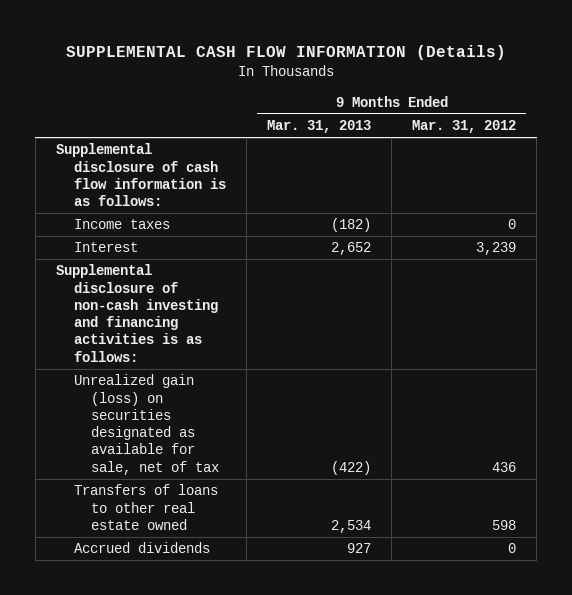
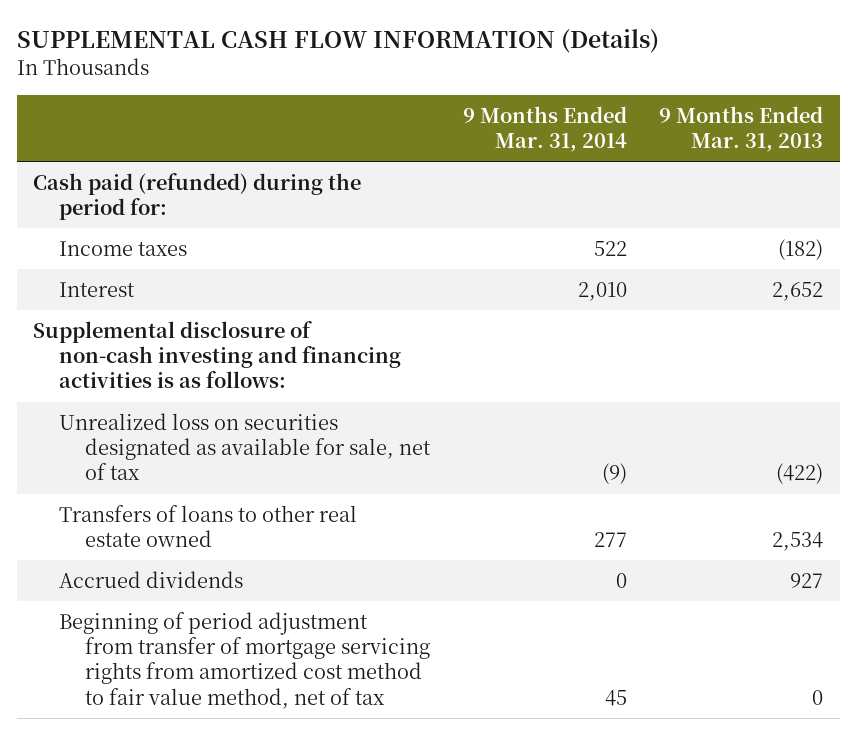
- | 9 Months Ended Mar. 31, 2013 | 9 Months Ended Mar. 31, 2012
+ | 9 Months Ended Mar. 31, 2014 | 9 Months Ended Mar. 31, 2013
- Supplemental disclosure of cash flow information is as follows:
+ Cash paid (refunded) during the period for:
- Unrealized gain (loss) on securities designated as available for sale, net of tax | (422) | 436
+ Unrealized loss on securities designated as available for sale, net of tax | (9) | (422)
+ Beginning of period adjustment from transfer of mortgage servicing rights from amortized cost method to fair value method, net of tax | 45 | 0

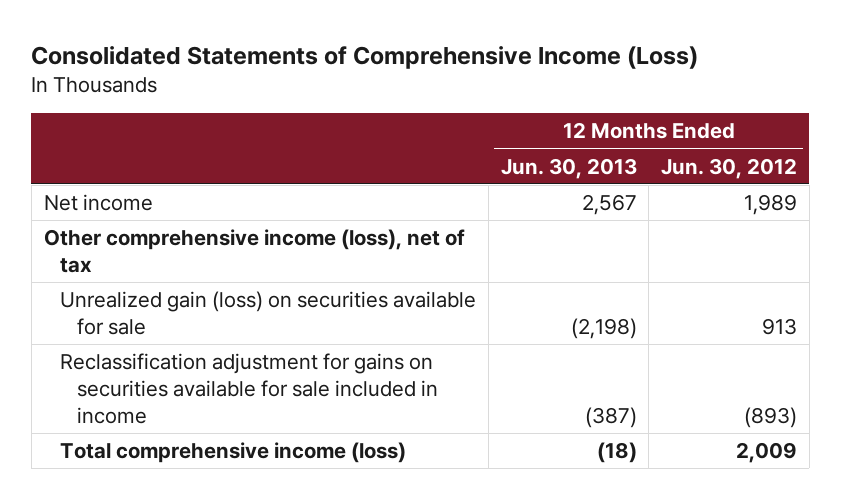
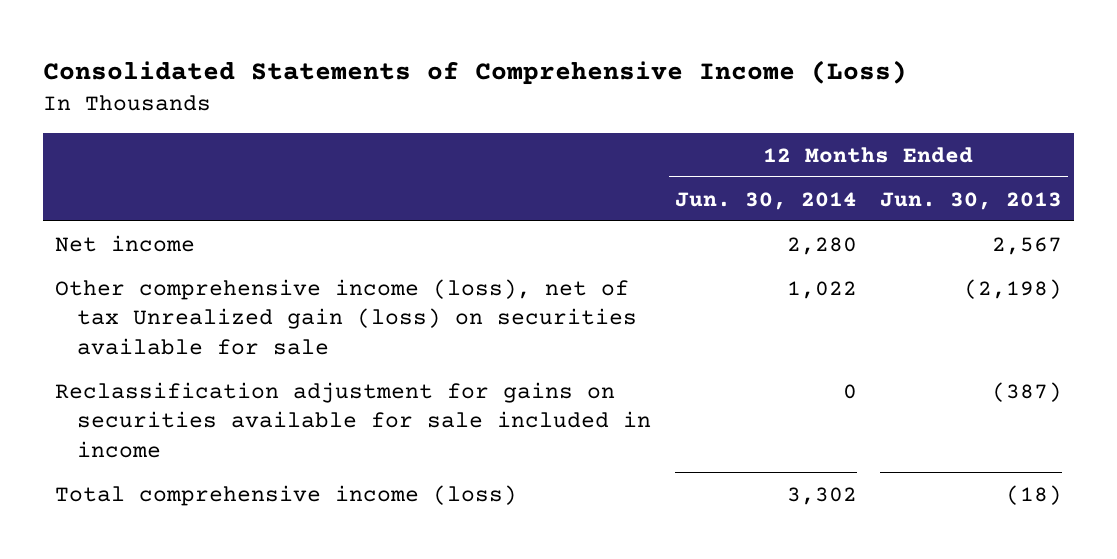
- | 12 Months Ended Jun. 30, 2013 | 12 Months Ended Jun. 30, 2012
+ | 12 Months Ended Jun. 30, 2014 | 12 Months Ended Jun. 30, 2013
- Other comprehensive income (loss), net of tax
- Unrealized gain (loss) on securities available for sale | (2,198) | 913
+ Other comprehensive income (loss), net of tax Unrealized gain (loss) on securities available for sale | 1,022 | (2,198)

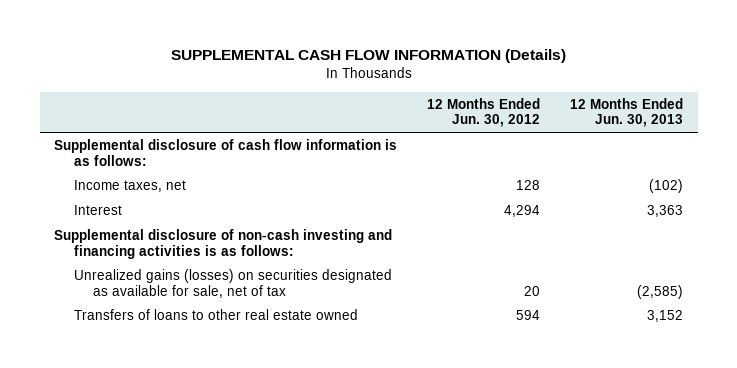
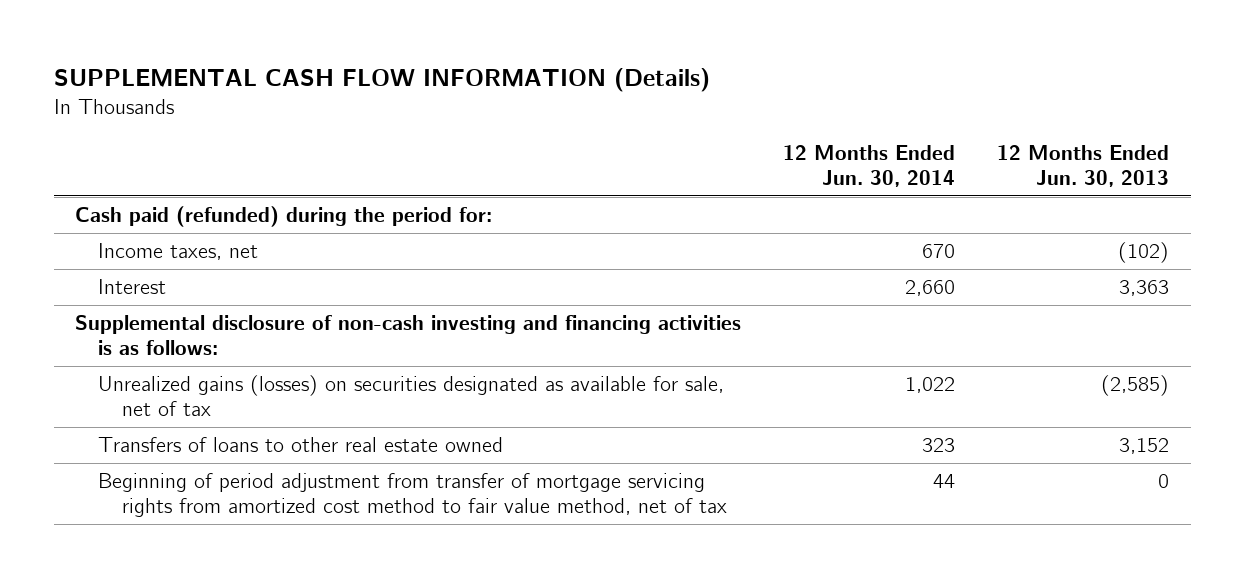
- | 12 Months Ended Jun. 30, 2012 | 12 Months Ended Jun. 30, 2013
+ | 12 Months Ended Jun. 30, 2014 | 12 Months Ended Jun. 30, 2013
- Supplemental disclosure of cash flow information is as follows:
+ Cash paid (refunded) during the period for:
+ Beginning of period adjustment from transfer of mortgage servicing rights from amortized cost method to fair value method, net of tax | 44 | 0

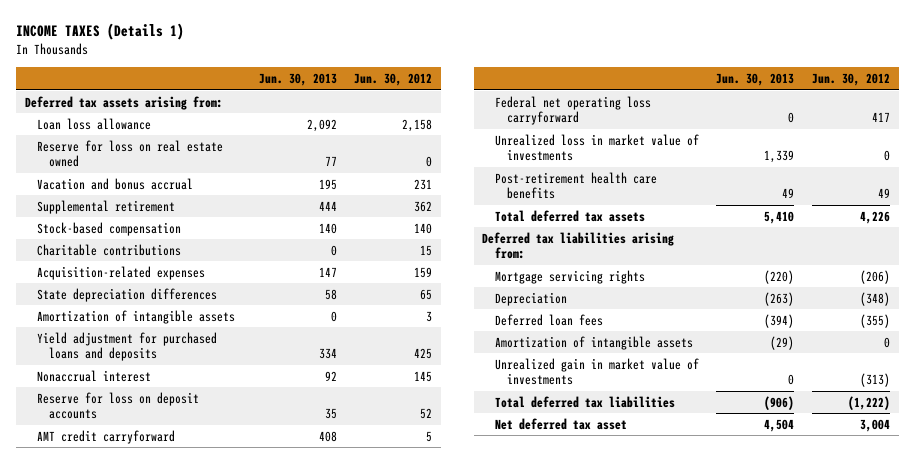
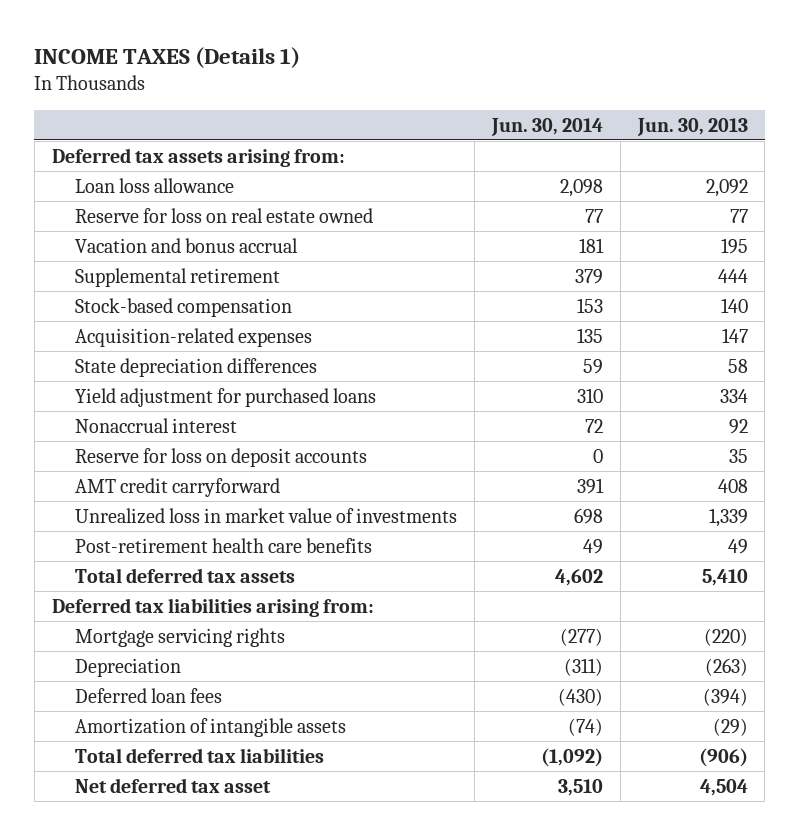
- | Jun. 30, 2013 | Jun. 30, 2012
+ | Jun. 30, 2014 | Jun. 30, 2013
- Charitable contributions | 0 | 15
- Amortization of intangible assets | 0 | 3
- Yield adjustment for purchased loans and deposits | 334 | 425
+ Yield adjustment for purchased loans | 310 | 334
- Federal net operating loss carryforward | 0 | 417
- Unrealized gain in market value of investments | 0 | (313)

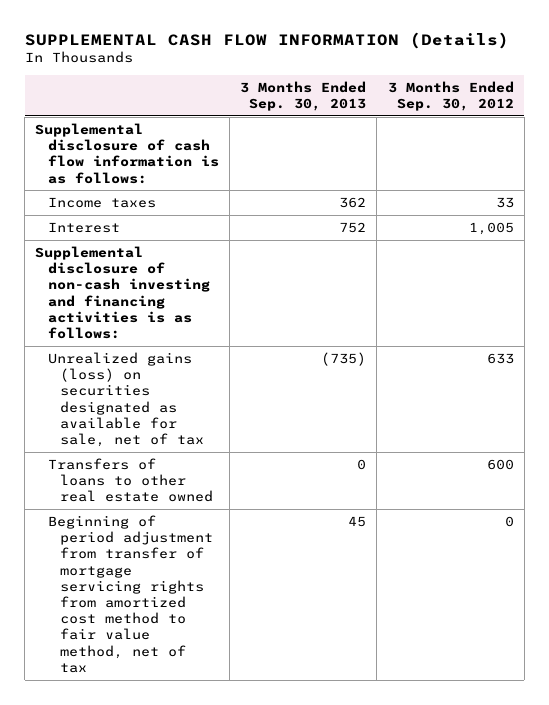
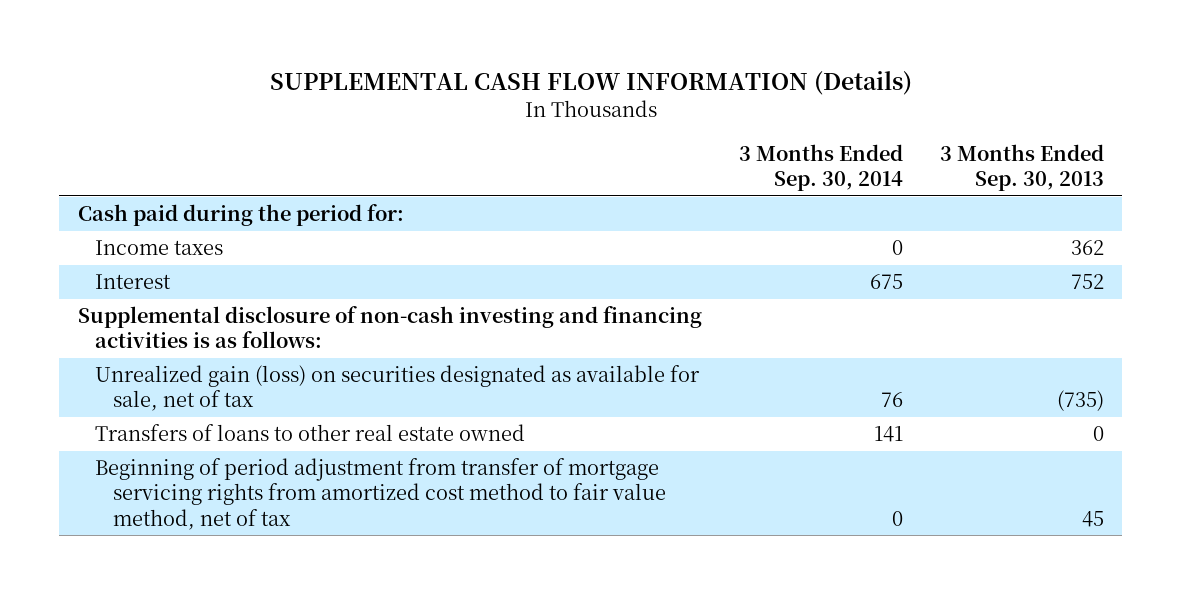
- | 3 Months Ended Sep. 30, 2013 | 3 Months Ended Sep. 30, 2012
+ | 3 Months Ended Sep. 30, 2014 | 3 Months Ended Sep. 30, 2013
- Supplemental disclosure of cash flow information is as follows:
+ Cash paid during the period for:
- Unrealized gains (loss) on securities designated as available for sale, net of tax | (735) | 633
+ Unrealized gain (loss) on securities designated as available for sale, net of tax | 76 | (735)

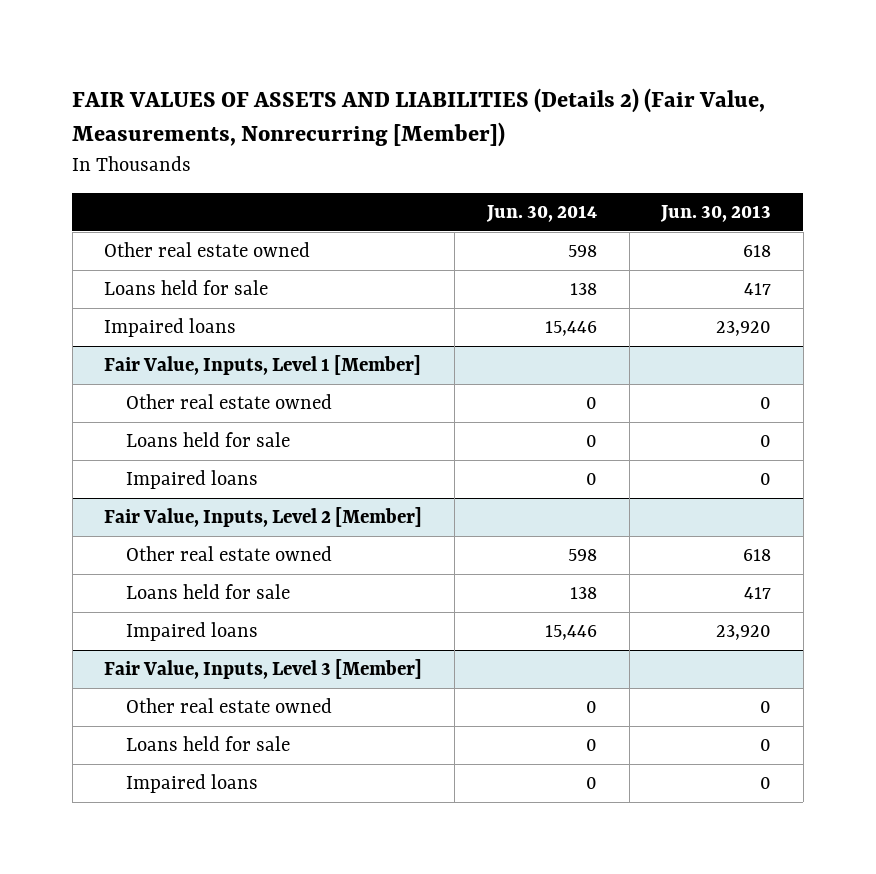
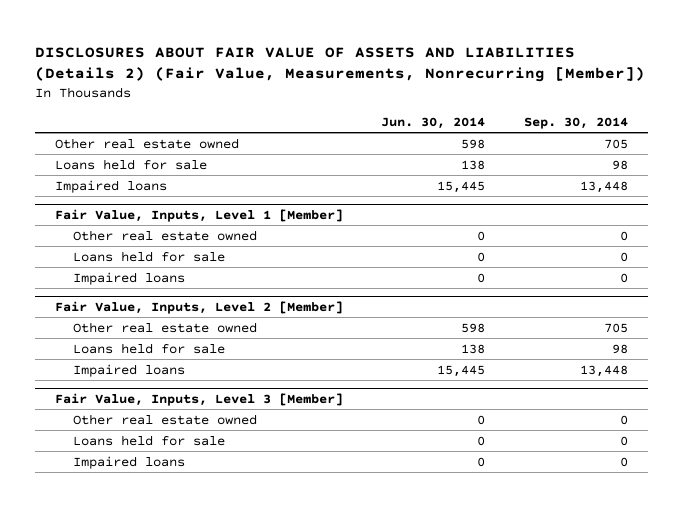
- FAIR VALUES OF ASSETS AND LIABILITIES (Details 2) (Fair Value, Measurements, Nonrecurring [Member])
+ DISCLOSURES ABOUT FAIR VALUE OF ASSETS AND LIABILITIES (Details 2) (Fair Value, Measurements, Nonrecurring [Member])
- | Jun. 30, 2014 | Jun. 30, 2013
+ | Jun. 30, 2014 | Sep. 30, 2014
- Impaired loans | 15,446 | 23,920
+ Impaired loans | 15,445 | 13,448
@ Fair Value, Inputs, Level 2 [Member]
- Impaired loans | 15,446 | 23,920
+ Impaired loans | 15,445 | 13,448

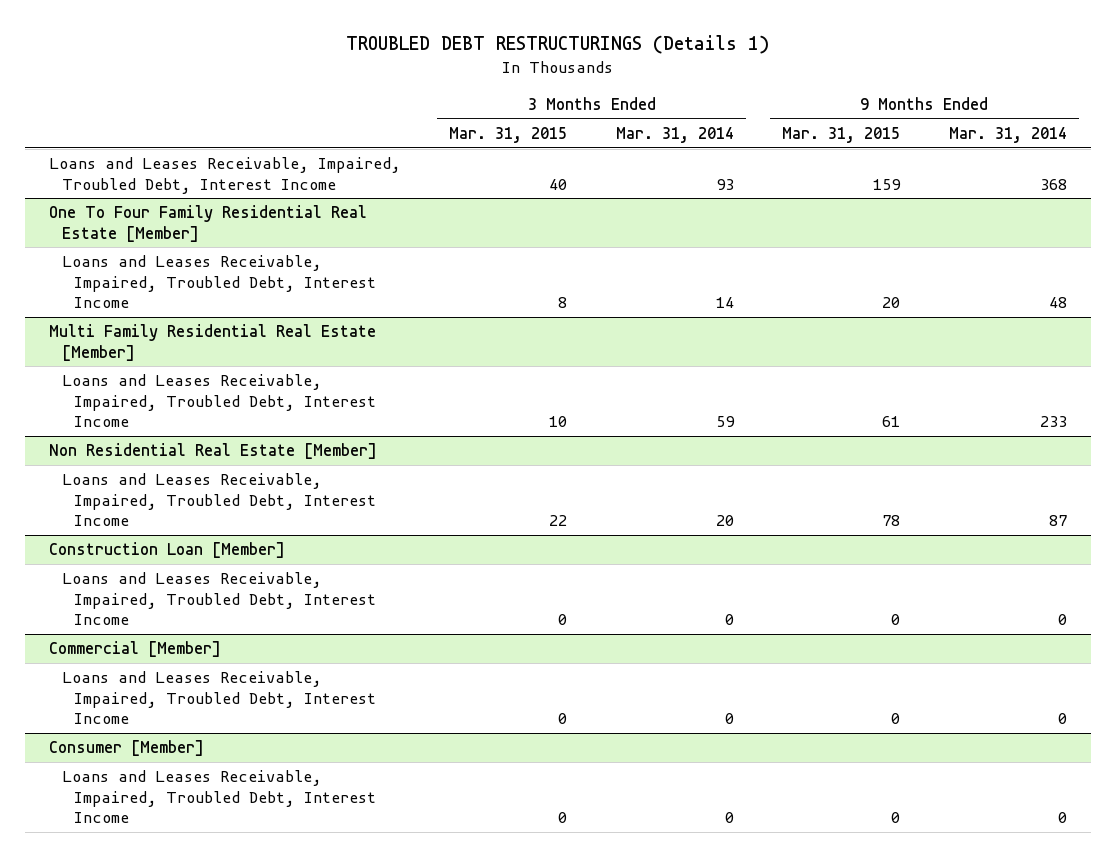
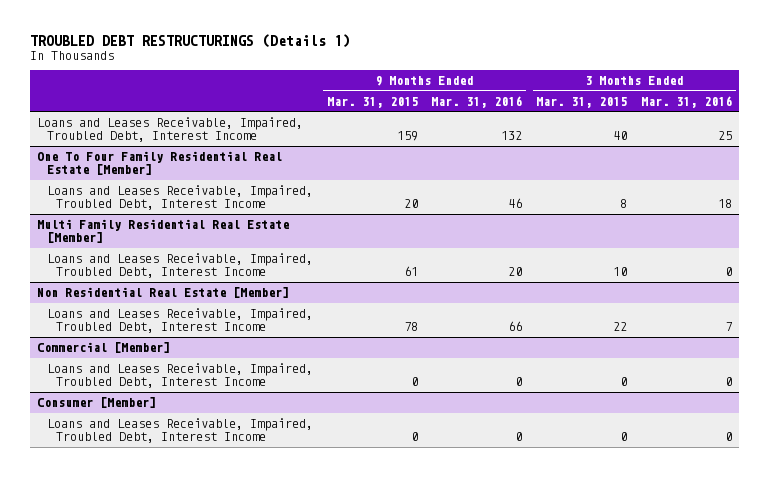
- | 3 Months Ended Mar. 31, 2015 | 3 Months Ended Mar. 31, 2014 | 9 Months Ended Mar. 31, 2015 | 9 Months Ended Mar. 31, 2014
+ | 9 Months Ended Mar. 31, 2015 | 9 Months Ended Mar. 31, 2016 | 3 Months Ended Mar. 31, 2015 | 3 Months Ended Mar. 31, 2016
- Construction Loan [Member]
- Loans and Leases Receivable, Impaired, Troubled Debt, Interest Income | 0 | 0 | 0 | 0

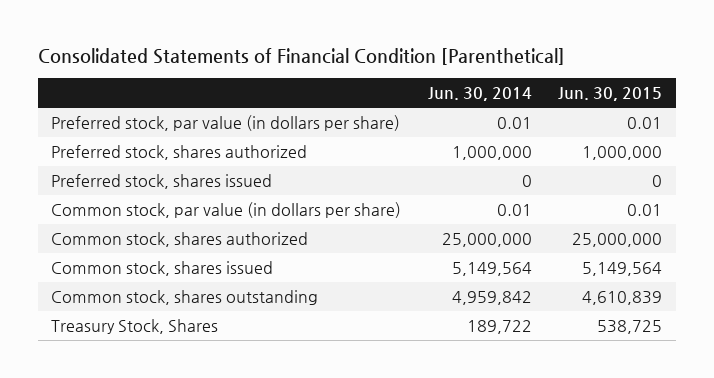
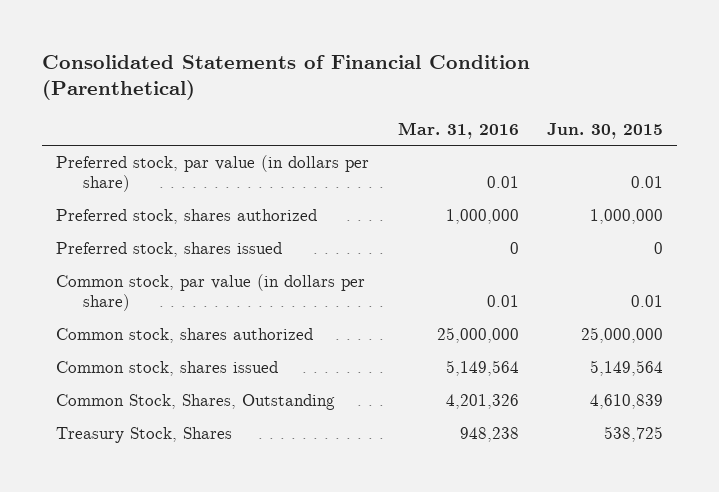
- Consolidated Statements of Financial Condition [Parenthetical]
+ Consolidated Statements of Financial Condition (Parenthetical)
- | Jun. 30, 2014 | Jun. 30, 2015
+ | Mar. 31, 2016 | Jun. 30, 2015
- Common stock, shares outstanding | 4,959,842 | 4,610,839
+ Common Stock, Shares, Outstanding | 4,201,326 | 4,610,839

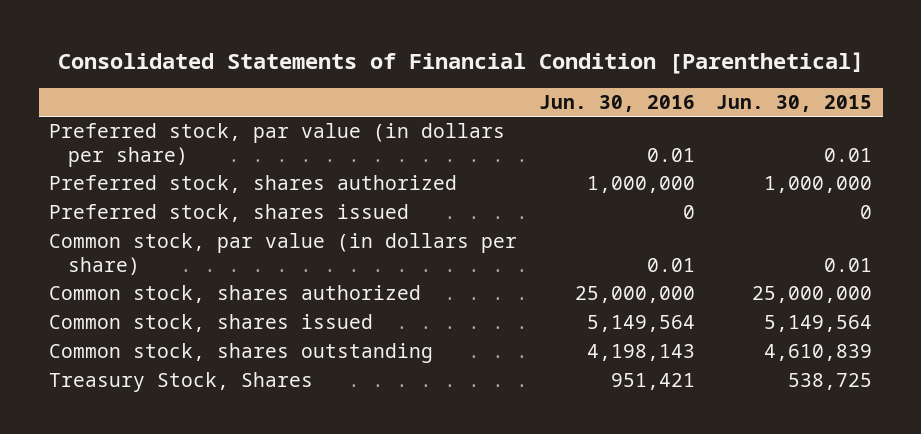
- Consolidated Statements of Financial Condition (Parenthetical)
+ Consolidated Statements of Financial Condition [Parenthetical]
- | Mar. 31, 2016 | Jun. 30, 2015
+ | Jun. 30, 2016 | Jun. 30, 2015
- Common Stock, Shares, Outstanding | 4,201,326 | 4,610,839
+ Common stock, shares outstanding | 4,198,143 | 4,610,839

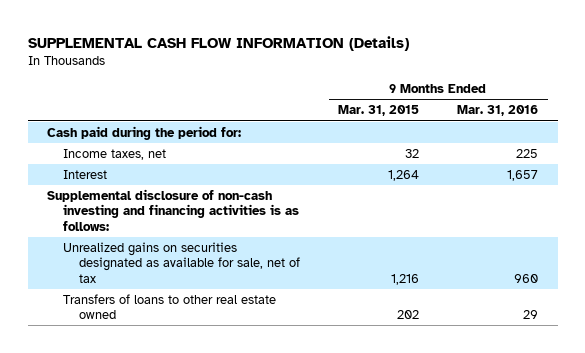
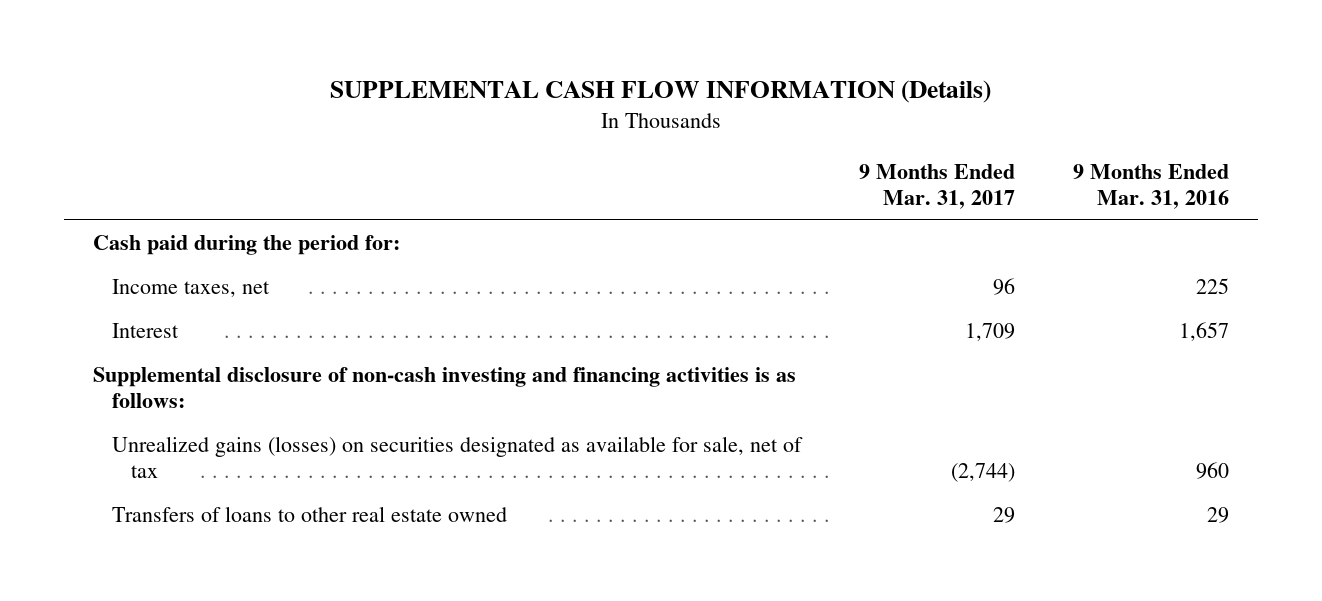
- | 9 Months Ended Mar. 31, 2015 | 9 Months Ended Mar. 31, 2016
+ | 9 Months Ended Mar. 31, 2017 | 9 Months Ended Mar. 31, 2016
- Unrealized gains on securities designated as available for sale, net of tax | 1,216 | 960
+ Unrealized gains (losses) on securities designated as available for sale, net of tax | (2,744) | 960

